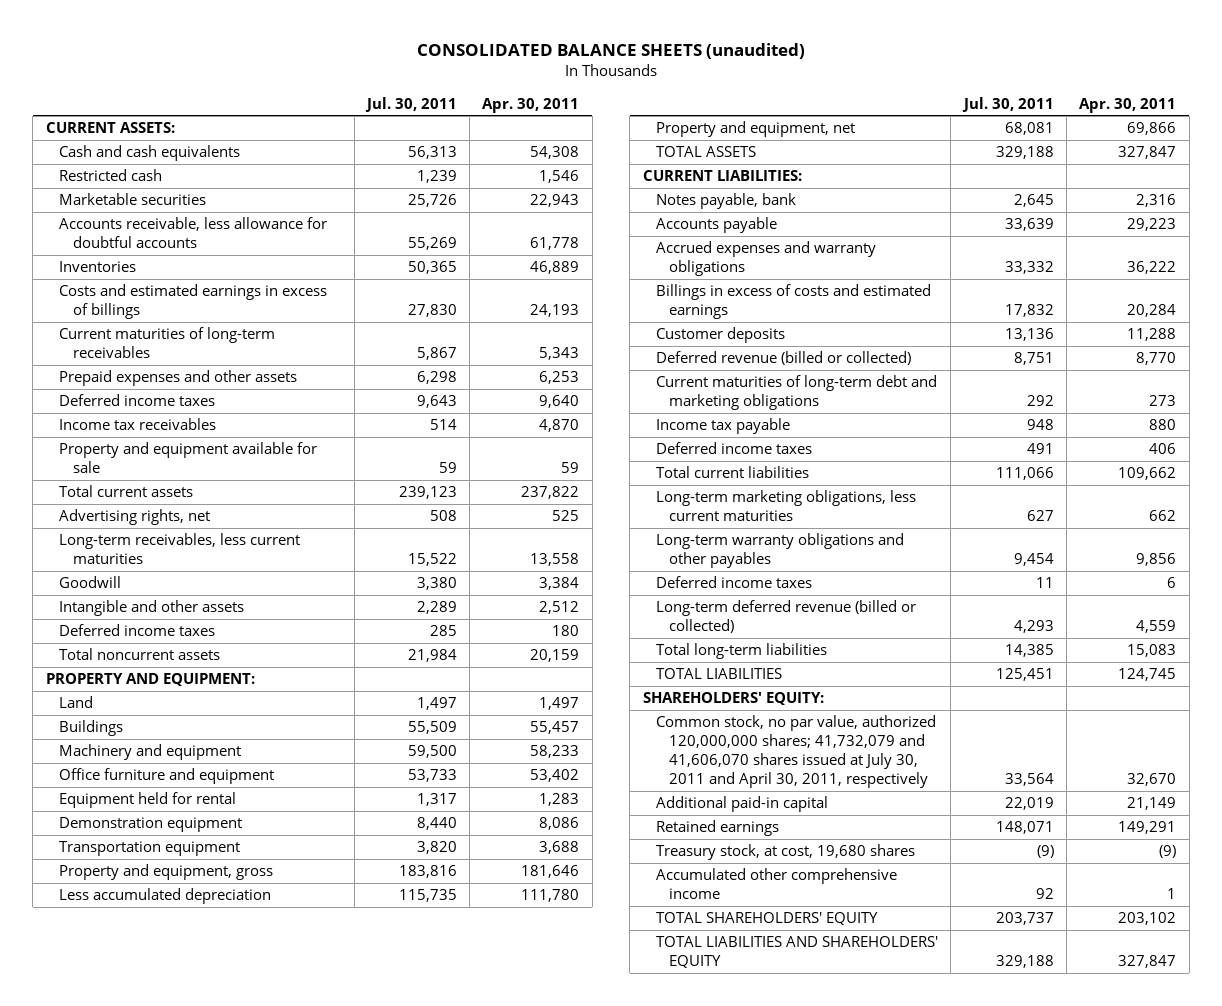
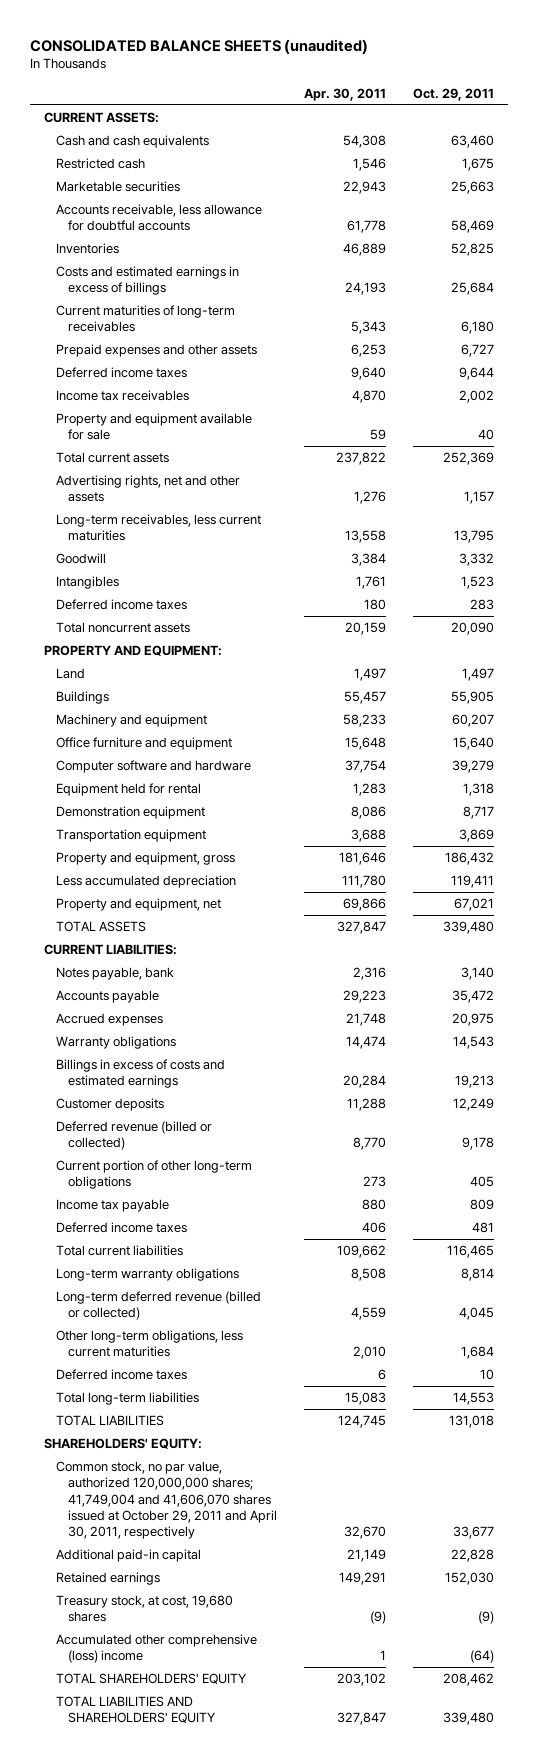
- | Jul. 30, 2011 | Apr. 30, 2011
+ | Apr. 30, 2011 | Oct. 29, 2011
- Advertising rights, net | 508 | 525
+ Advertising rights, net and other assets | 1,276 | 1,157
- Intangible and other assets | 2,289 | 2,512
+ Intangibles | 1,761 | 1,523
- Office furniture and equipment | 53,733 | 53,402
+ Office furniture and equipment | 15,648 | 15,640
+ Computer software and hardware | 37,754 | 39,279
- Accrued expenses and warranty obligations | 33,332 | 36,222
+ Accrued expenses | 21,748 | 20,975
+ Warranty obligations | 14,474 | 14,543
- Current maturities of long-term debt and marketing obligations | 292 | 273
+ Current portion of other long-term obligations | 273 | 405
- Long-term marketing obligations, less current maturities | 627 | 662
- Long-term warranty obligations and other payables | 9,454 | 9,856
+ Long-term warranty obligations | 8,508 | 8,814
+ Other long-term obligations, less current maturities | 2,010 | 1,684
moved down: Deferred income taxes | 6 | 10
- Common stock, no par value, authorized 120,000,000 shares; 41,732,079 and 41,606,070 shares issued at July 30, 2011 and April 30, 2011, respectively | 33,564 | 32,670
+ Common stock, no par value, authorized 120,000,000 shares; 41,749,004 and 41,606,070 shares issued at October 29, 2011 and April 30, 2011, respectively | 32,670 | 33,677
- Accumulated other comprehensive income | 92 | 1
+ Accumulated other comprehensive (loss) income | 1 | (64)

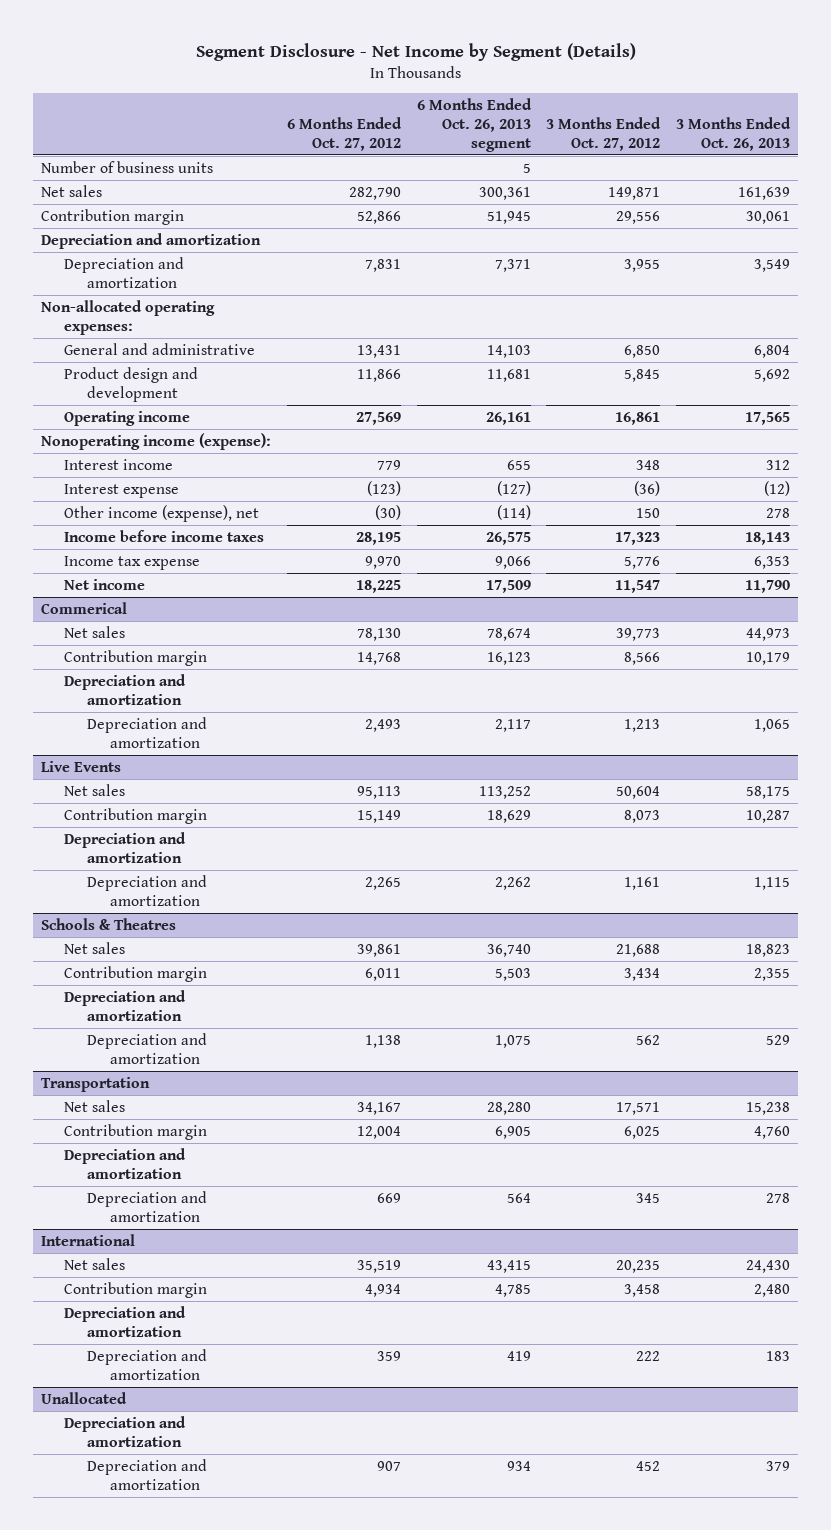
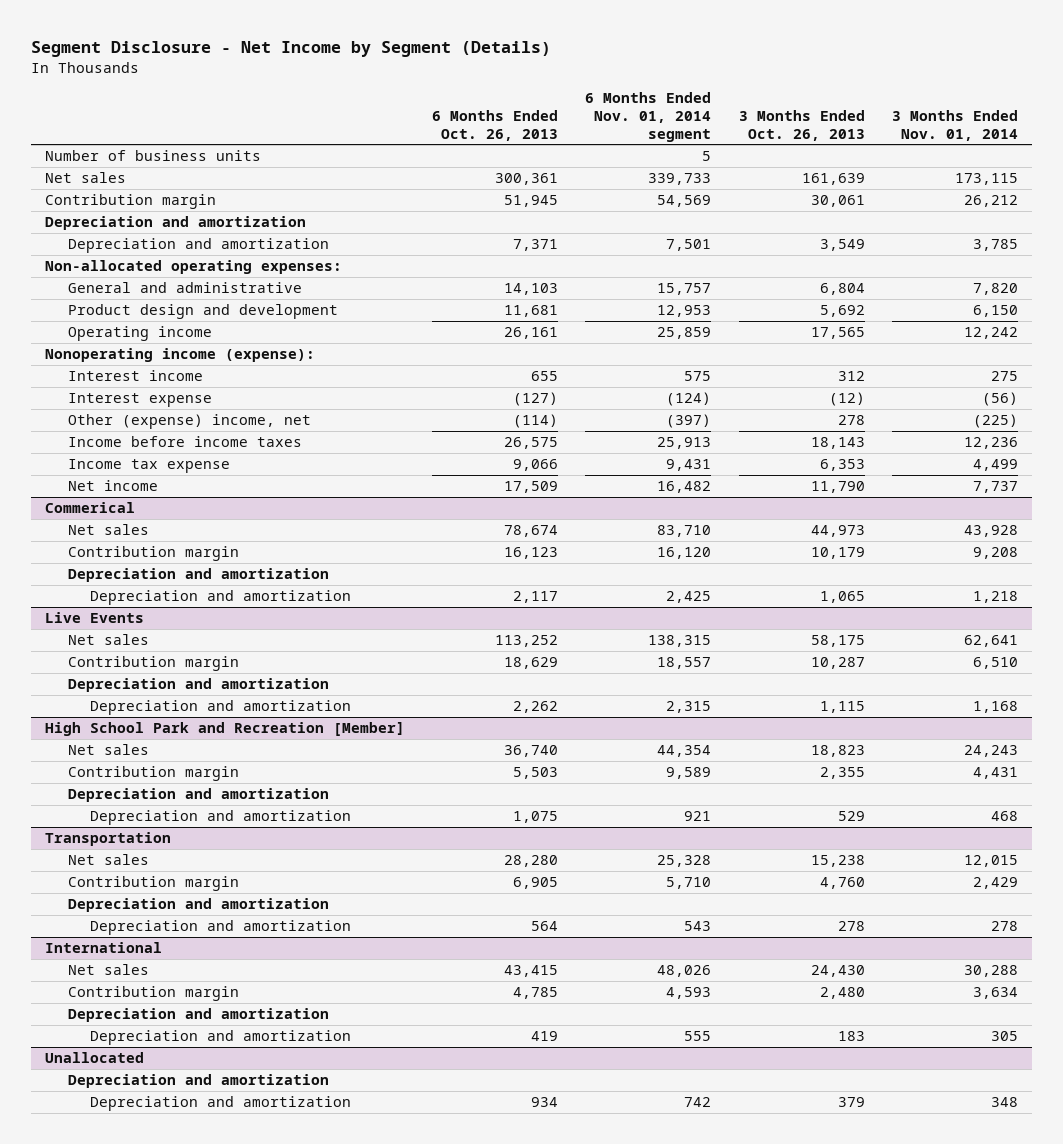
- | 6 Months Ended Oct. 27, 2012 | 6 Months Ended Oct. 26, 2013 segment | 3 Months Ended Oct. 27, 2012 | 3 Months Ended Oct. 26, 2013
+ | 6 Months Ended Oct. 26, 2013 | 6 Months Ended Nov. 01, 2014 segment | 3 Months Ended Oct. 26, 2013 | 3 Months Ended Nov. 01, 2014
- Other income (expense), net | (30) | (114) | 150 | 278
+ Other (expense) income, net | (114) | (397) | 278 | (225)
- Schools & Theatres
+ High School Park and Recreation [Member]

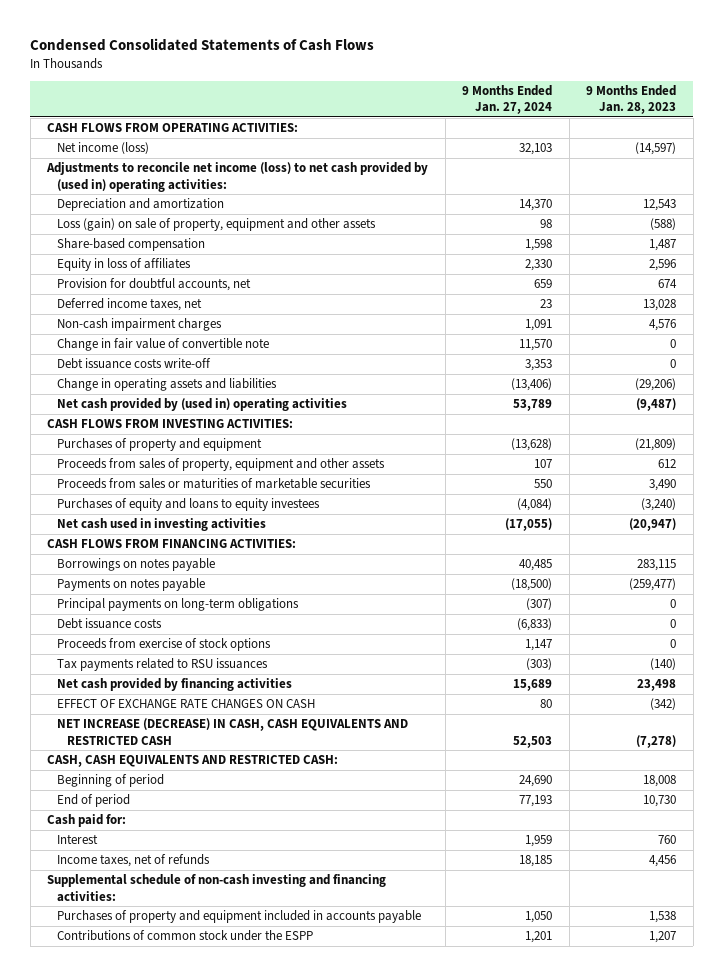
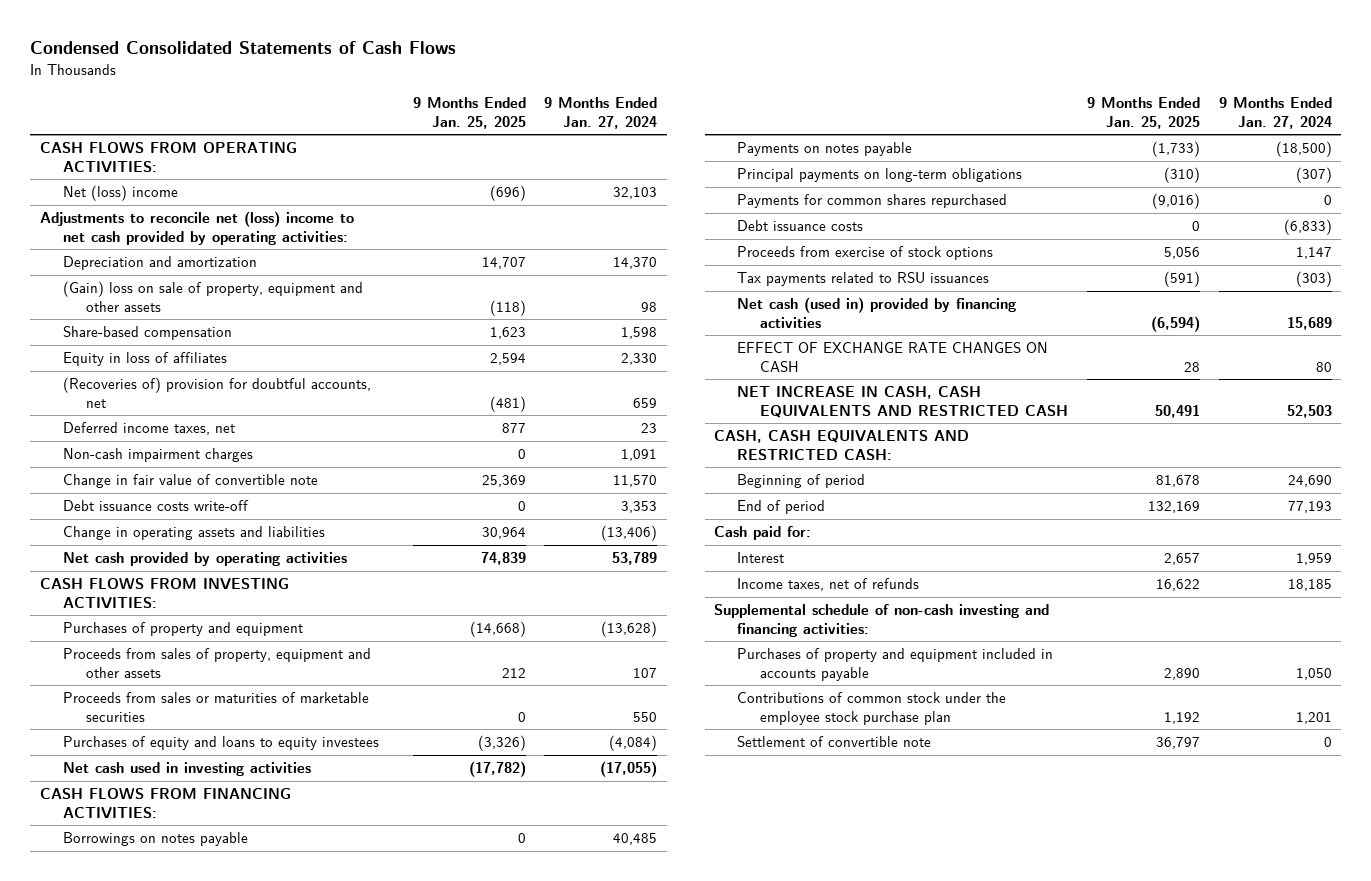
- | 9 Months Ended Jan. 27, 2024 | 9 Months Ended Jan. 28, 2023
+ | 9 Months Ended Jan. 25, 2025 | 9 Months Ended Jan. 27, 2024
- Net income (loss) | 32,103 | (14,597)
- Adjustments to reconcile net income (loss) to net cash provided by (used in) operating activities:
+ Net (loss) income | (696) | 32,103
+ Adjustments to reconcile net (loss) income to net cash provided by operating activities:
- Loss (gain) on sale of property, equipment and other assets | 98 | (588)
+ (Gain) loss on sale of property, equipment and other assets | (118) | 98
- Provision for doubtful accounts, net | 659 | 674
+ (Recoveries of) provision for doubtful accounts, net | (481) | 659
- Net cash provided by (used in) operating activities | 53,789 | (9,487)
+ Net cash provided by operating activities | 74,839 | 53,789
+ Payments for common shares repurchased | (9,016) | 0
- Net cash provided by financing activities | 15,689 | 23,498
+ Net cash (used in) provided by financing activities | (6,594) | 15,689
- NET INCREASE (DECREASE) IN CASH, CASH EQUIVALENTS AND RESTRICTED CASH | 52,503 | (7,278)
+ NET INCREASE IN CASH, CASH EQUIVALENTS AND RESTRICTED CASH | 50,491 | 52,503
- Contributions of common stock under the ESPP | 1,201 | 1,207
+ Contributions of common stock under the employee stock purchase plan | 1,192 | 1,201
+ Settlement of convertible note | 36,797 | 0

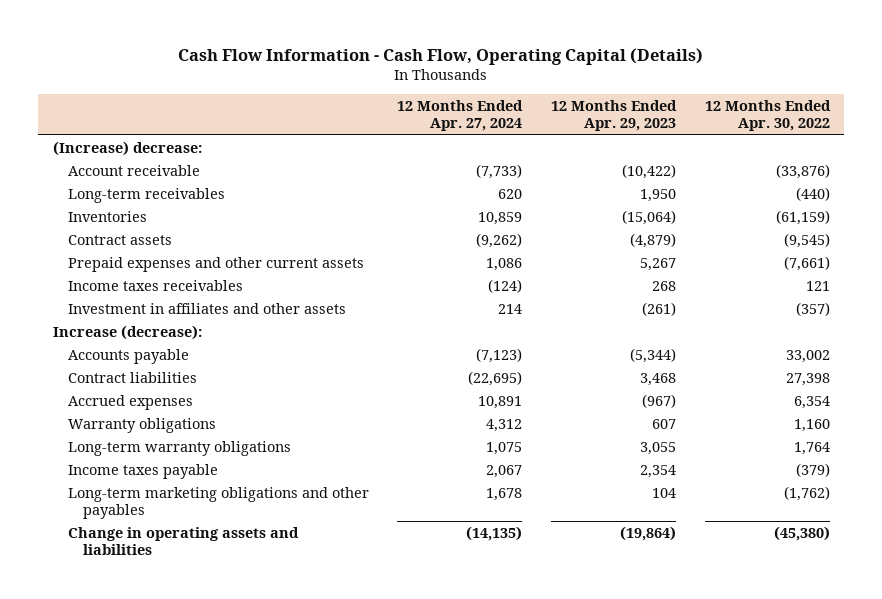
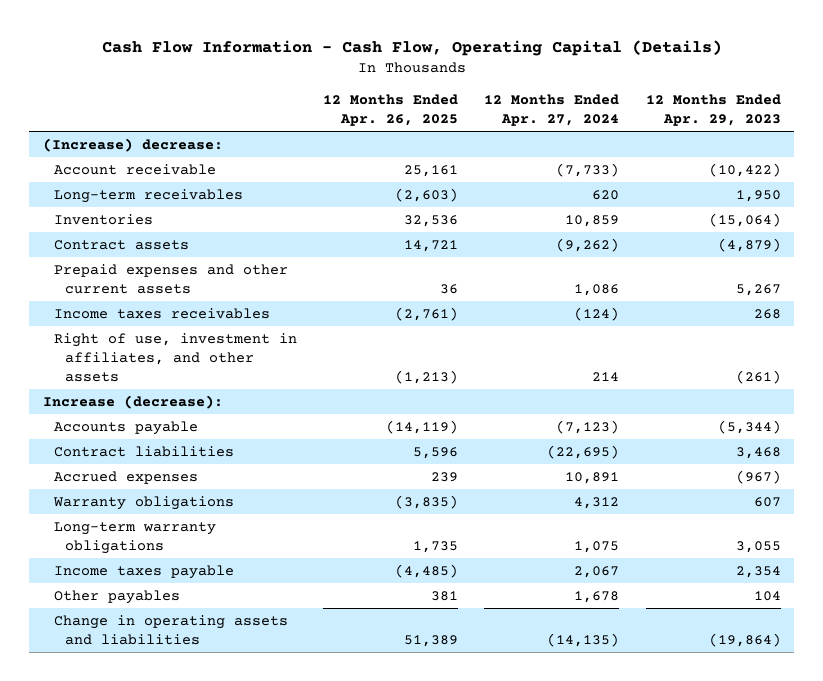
- | 12 Months Ended Apr. 27, 2024 | 12 Months Ended Apr. 29, 2023 | 12 Months Ended Apr. 30, 2022
+ | 12 Months Ended Apr. 26, 2025 | 12 Months Ended Apr. 27, 2024 | 12 Months Ended Apr. 29, 2023
- Investment in affiliates and other assets | 214 | (261) | (357)
+ Right of use, investment in affiliates, and other assets | (1,213) | 214 | (261)
- Long-term marketing obligations and other payables | 1,678 | 104 | (1,762)
+ Other payables | 381 | 1,678 | 104

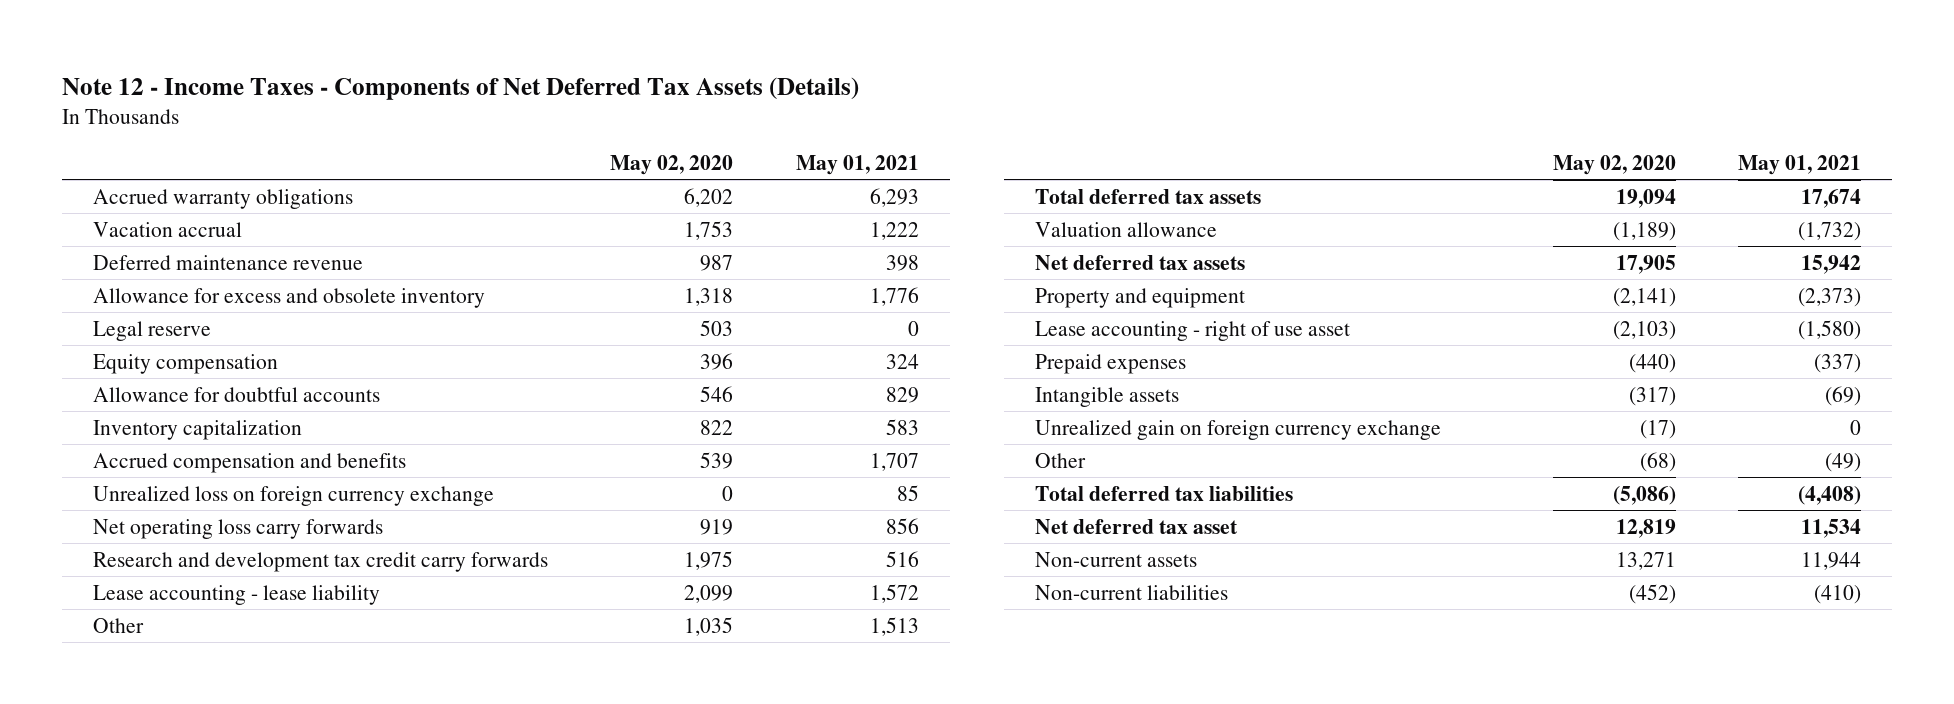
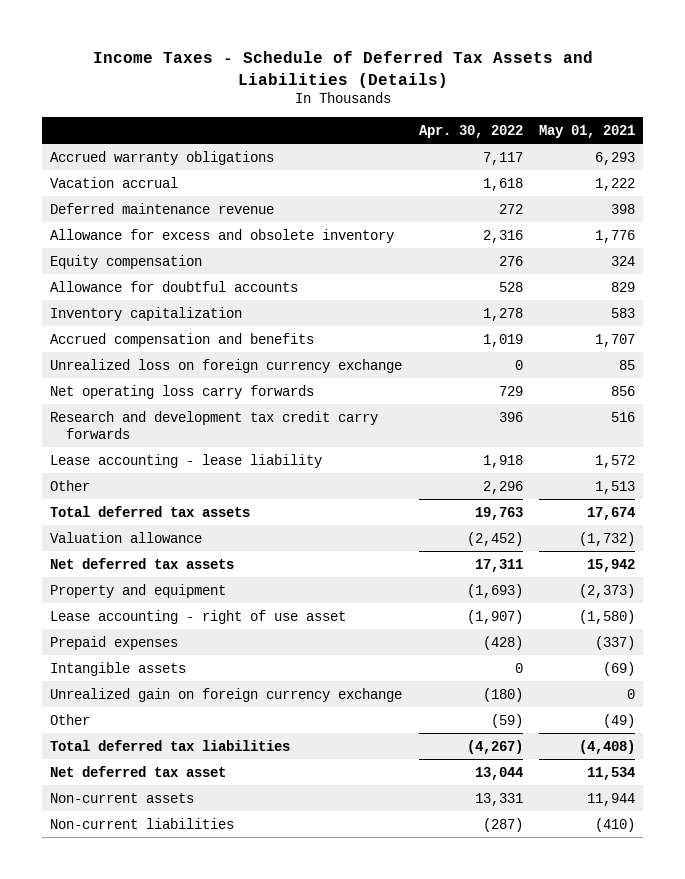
- Note 12 - Income Taxes - Components of Net Deferred Tax Assets (Details)
+ Income Taxes - Schedule of Deferred Tax Assets and Liabilities (Details)
- | May 02, 2020 | May 01, 2021
+ | Apr. 30, 2022 | May 01, 2021
- Legal reserve | 503 | 0

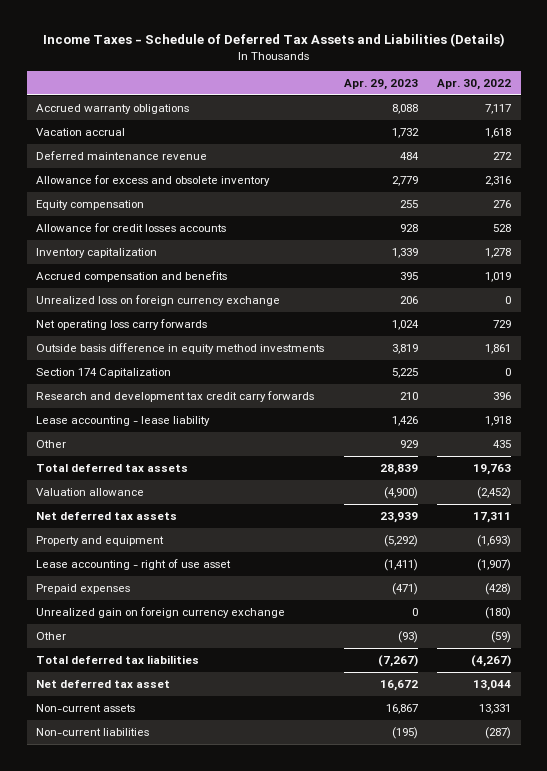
- | Apr. 30, 2022 | May 01, 2021
+ | Apr. 29, 2023 | Apr. 30, 2022
- Allowance for doubtful accounts | 528 | 829
+ Allowance for credit losses accounts | 928 | 528
+ Outside basis difference in equity method investments | 3,819 | 1,861
+ Section 174 Capitalization | 5,225 | 0
- Other | 2,296 | 1,513
+ Other | 929 | 435
- Intangible assets | 0 | (69)

